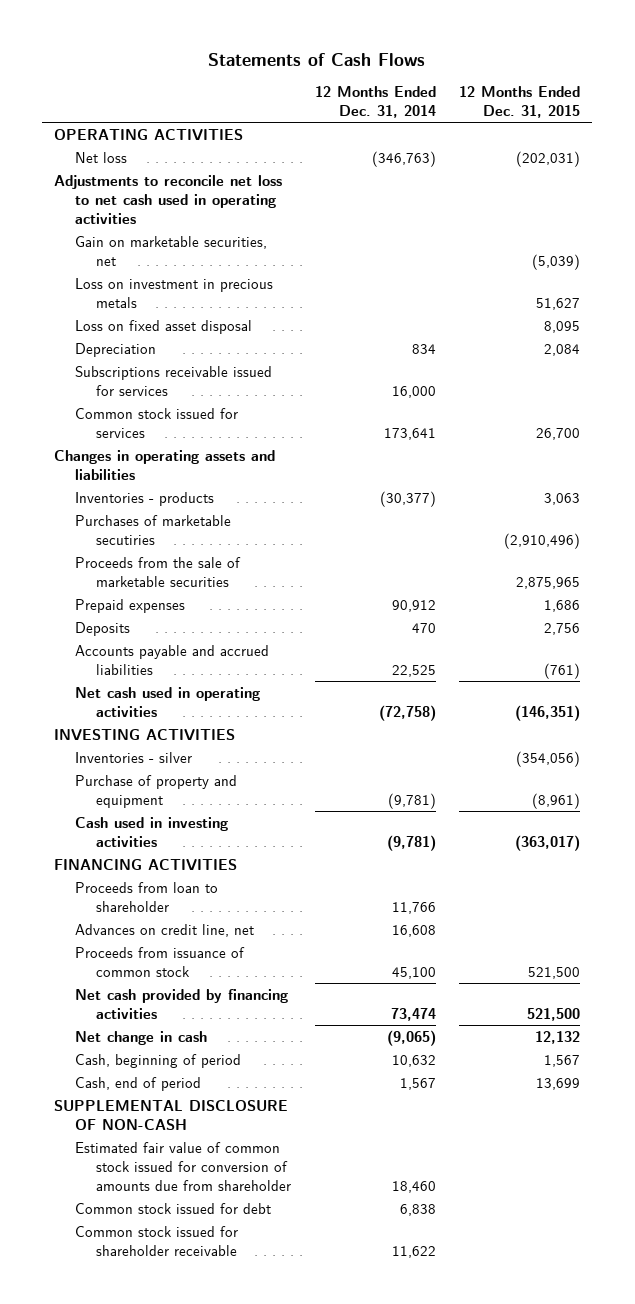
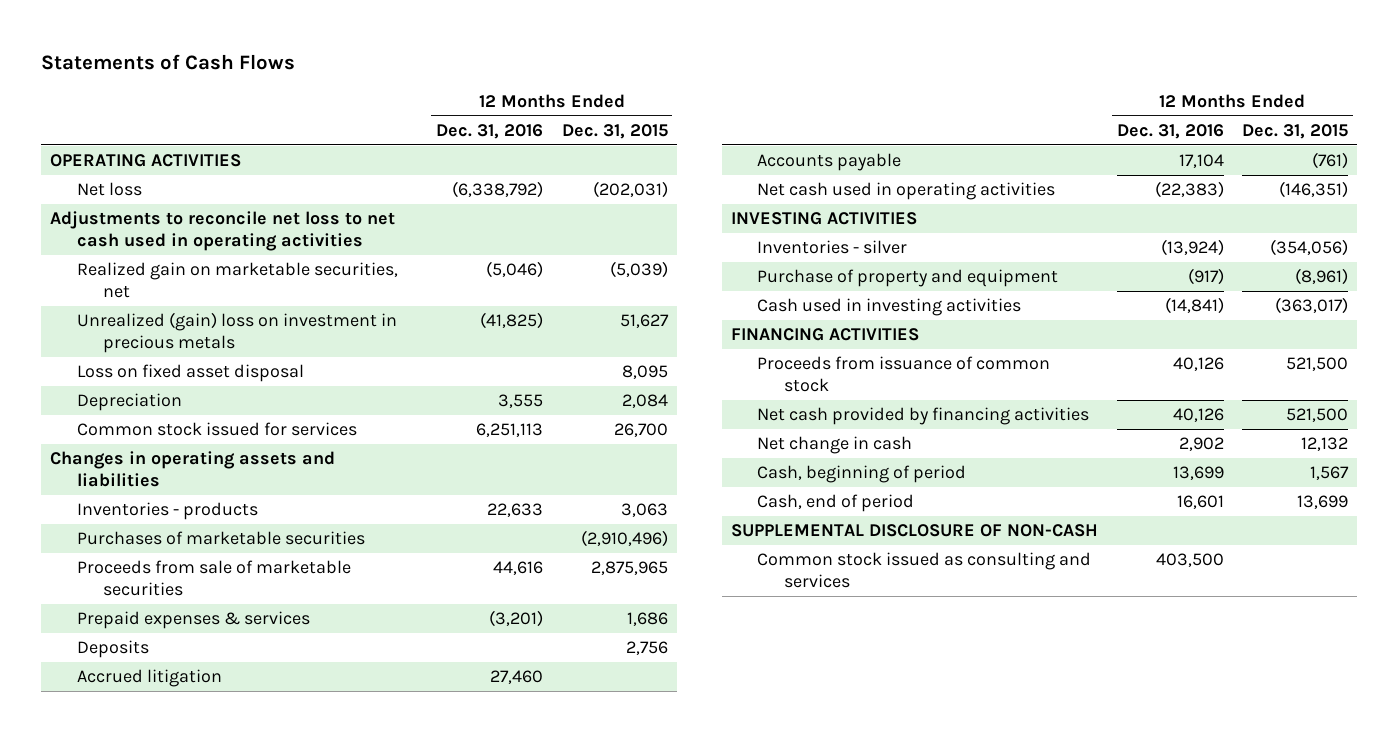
- | 12 Months Ended Dec. 31, 2014 | 12 Months Ended Dec. 31, 2015
+ | 12 Months Ended Dec. 31, 2016 | 12 Months Ended Dec. 31, 2015
- Gain on marketable securities, net | | (5,039)
- Loss on investment in precious metals | | 51,627
+ Realized gain on marketable securities, net | (5,046) | (5,039)
+ Unrealized (gain) loss on investment in precious metals | (41,825) | 51,627
- Subscriptions receivable issued for services | 16,000 |
- Purchases of marketable secutiries | | (2,910,496)
- Proceeds from the sale of marketable securities | | 2,875,965
- Prepaid expenses | 90,912 | 1,686
+ Purchases of marketable securities | | (2,910,496)
+ Proceeds from sale of marketable securities | 44,616 | 2,875,965
+ Prepaid expenses & services | (3,201) | 1,686
- Accounts payable and accrued liabilities | 22,525 | (761)
+ Accrued litigation | 27,460 |
+ Accounts payable | 17,104 | (761)
- Proceeds from loan to shareholder | 11,766 |
- Advances on credit line, net | 16,608 |
- Estimated fair value of common stock issued for conversion of amounts due from shareholder | 18,460 |
- Common stock issued for debt | 6,838 |
- Common stock issued for shareholder receivable | 11,622 |
+ Common stock issued as consulting and services | 403,500 |

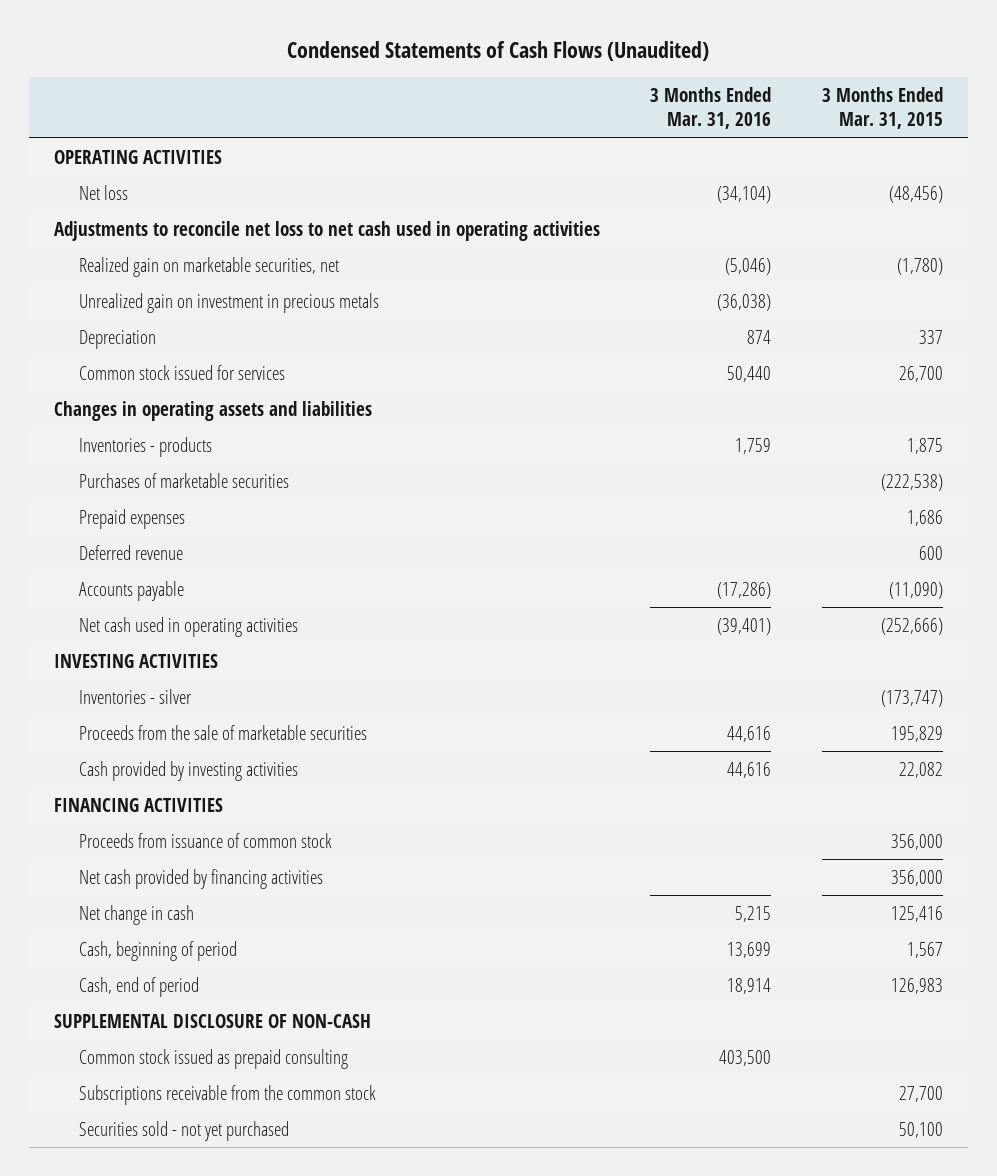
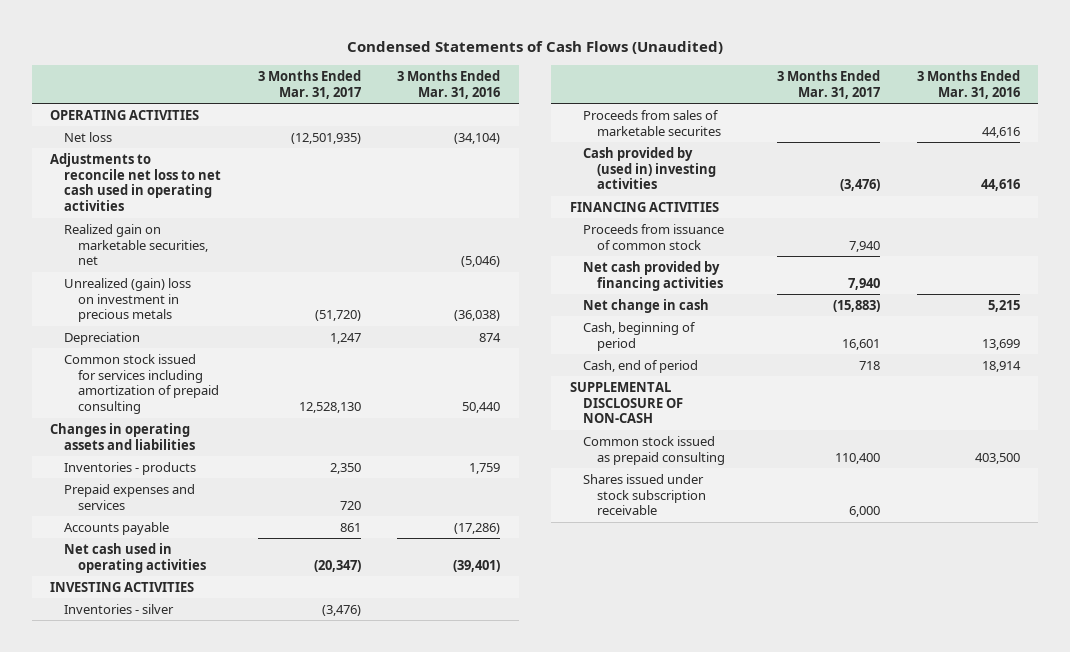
- | 3 Months Ended Mar. 31, 2016 | 3 Months Ended Mar. 31, 2015
+ | 3 Months Ended Mar. 31, 2017 | 3 Months Ended Mar. 31, 2016
- Unrealized gain on investment in precious metals | (36,038) |
+ Unrealized (gain) loss on investment in precious metals | (51,720) | (36,038)
- Common stock issued for services | 50,440 | 26,700
+ Common stock issued for services including amortization of prepaid consulting | 12,528,130 | 50,440
- Purchases of marketable securities | | (222,538)
- Prepaid expenses | | 1,686
- Deferred revenue | | 600
+ Prepaid expenses and services | 720 |
- Proceeds from the sale of marketable securities | 44,616 | 195,829
- Cash provided by investing activities | 44,616 | 22,082
+ Proceeds from sales of marketable securites | | 44,616
+ Cash provided by (used in) investing activities | (3,476) | 44,616
- Subscriptions receivable from the common stock | | 27,700
- Securities sold - not yet purchased | | 50,100
+ Shares issued under stock subscription receivable | 6,000 |

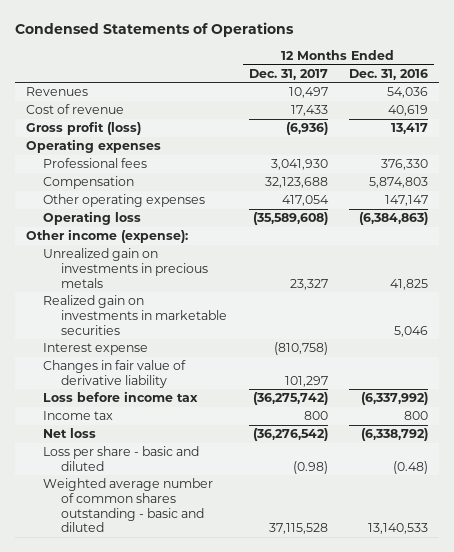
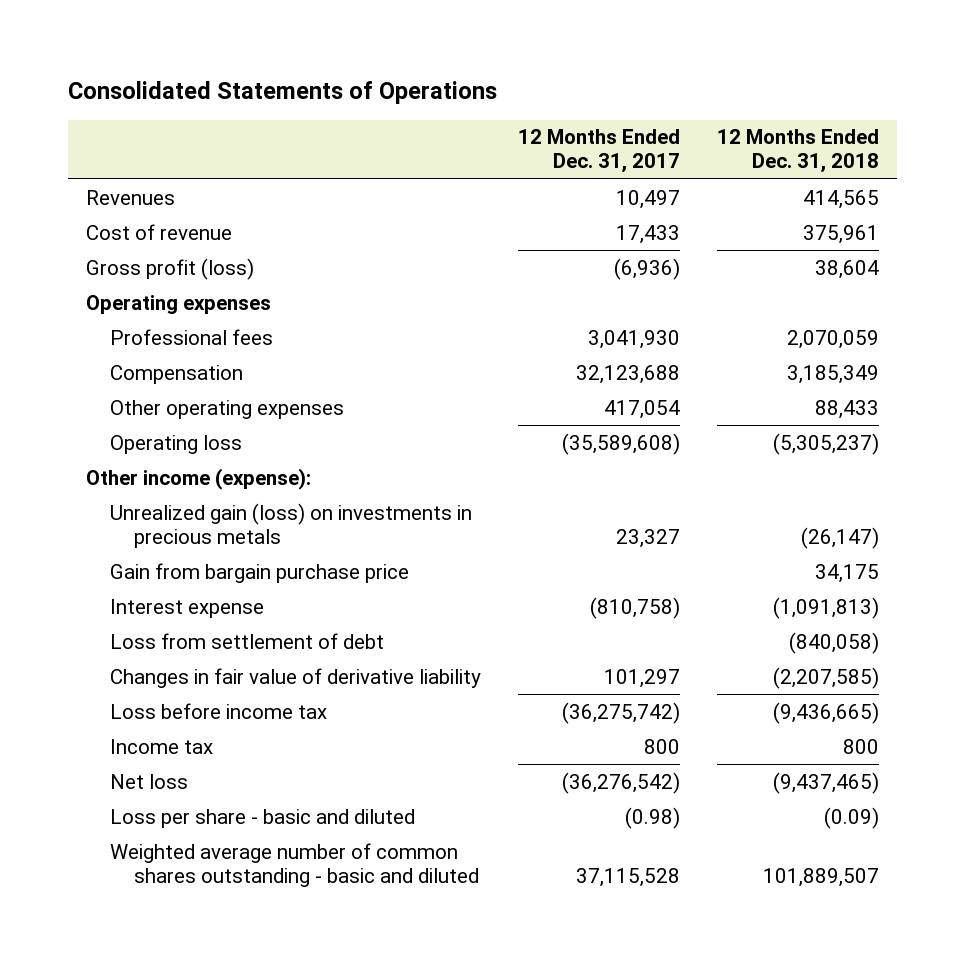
- Condensed Statements of Operations
+ Consolidated Statements of Operations
- | 12 Months Ended Dec. 31, 2017 | 12 Months Ended Dec. 31, 2016
+ | 12 Months Ended Dec. 31, 2017 | 12 Months Ended Dec. 31, 2018
- Unrealized gain on investments in precious metals | 23,327 | 41,825
- Realized gain on investments in marketable securities | | 5,046
+ Unrealized gain (loss) on investments in precious metals | 23,327 | (26,147)
+ Gain from bargain purchase price | | 34,175
+ Loss from settlement of debt | | (840,058)

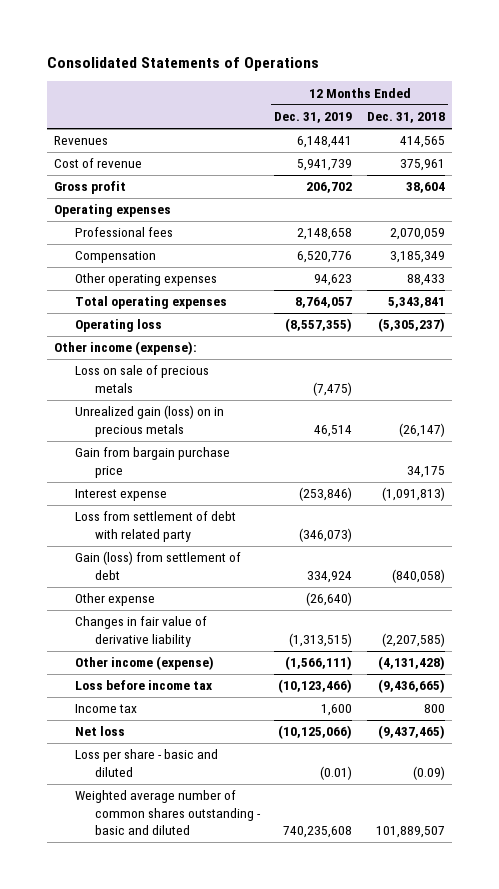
- | 12 Months Ended Dec. 31, 2017 | 12 Months Ended Dec. 31, 2018
+ | 12 Months Ended Dec. 31, 2019 | 12 Months Ended Dec. 31, 2018
- Gross profit (loss) | (6,936) | 38,604
+ Gross profit | 206,702 | 38,604
+ Total operating expenses | 8,764,057 | 5,343,841
- Unrealized gain (loss) on investments in precious metals | 23,327 | (26,147)
+ Loss on sale of precious metals | (7,475) |
+ Unrealized gain (loss) on in precious metals | 46,514 | (26,147)
- Loss from settlement of debt | | (840,058)
+ Loss from settlement of debt with related party | (346,073) |
+ Gain (loss) from settlement of debt | 334,924 | (840,058)
+ Other expense | (26,640) |
+ Other income (expense) | (1,566,111) | (4,131,428)

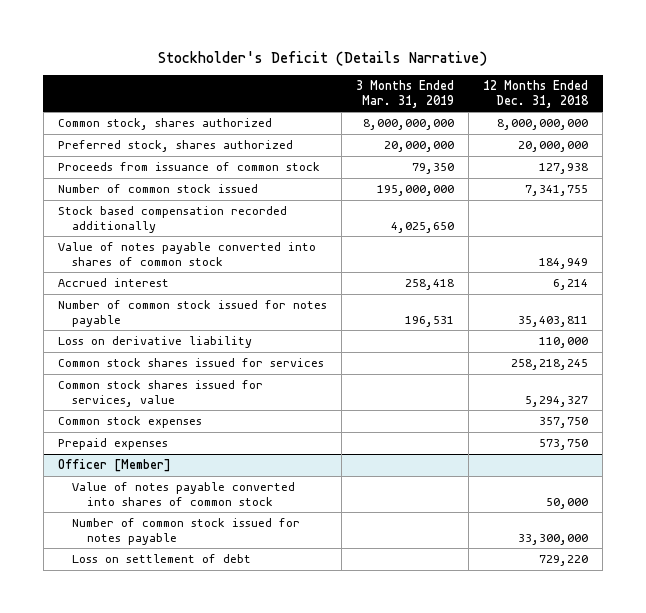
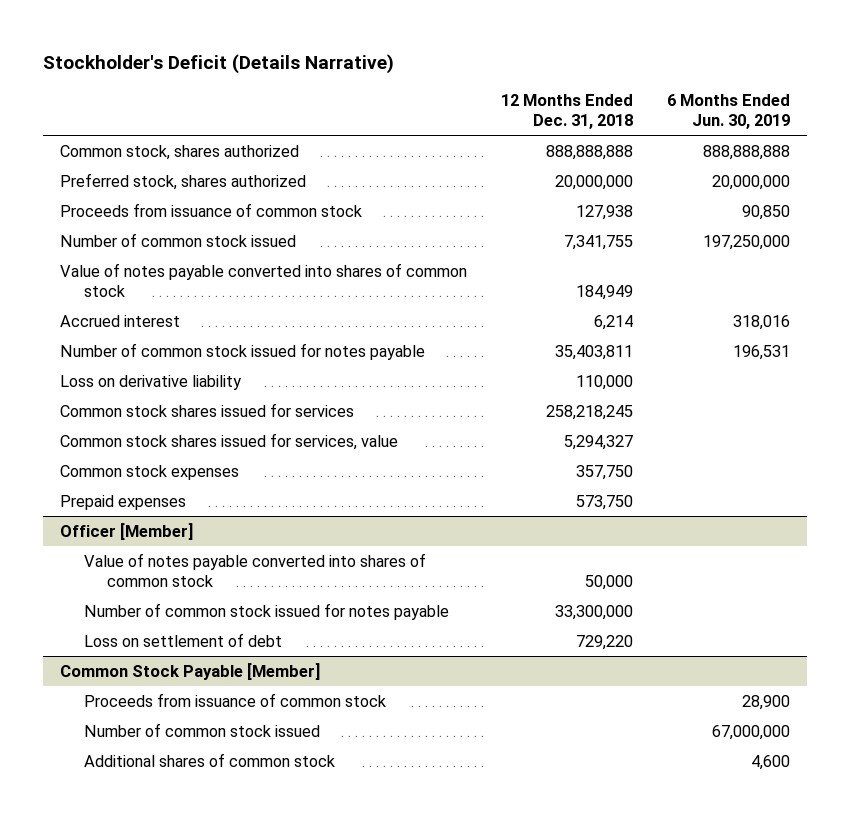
- | 3 Months Ended Mar. 31, 2019 | 12 Months Ended Dec. 31, 2018
+ | 12 Months Ended Dec. 31, 2018 | 6 Months Ended Jun. 30, 2019
- Common stock, shares authorized | 8,000,000,000 | 8,000,000,000
+ Common stock, shares authorized | 888,888,888 | 888,888,888
- Stock based compensation recorded additionally | 4,025,650 |
+ Common Stock Payable [Member]
+ Proceeds from issuance of common stock | | 28,900
+ Number of common stock issued | | 67,000,000
+ Additional shares of common stock | | 4,600

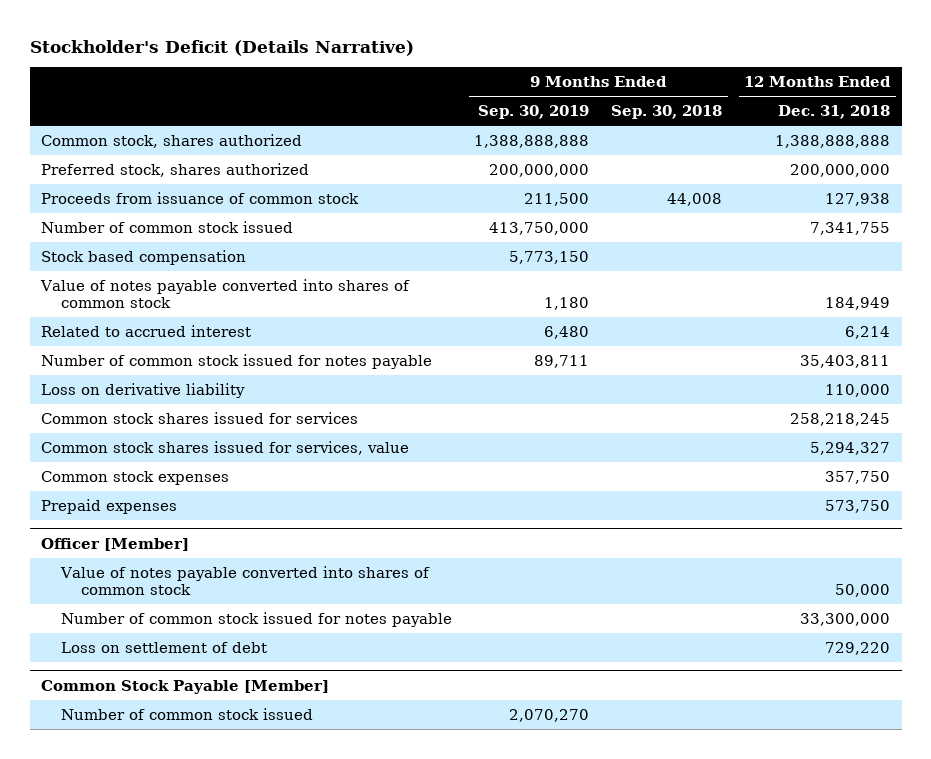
- | 12 Months Ended Dec. 31, 2018 | 6 Months Ended Jun. 30, 2019
+ | 9 Months Ended Sep. 30, 2019 | 9 Months Ended Sep. 30, 2018 | 12 Months Ended Dec. 31, 2018
- Common stock, shares authorized | 888,888,888 | 888,888,888
- Preferred stock, shares authorized | 20,000,000 | 20,000,000
+ Common stock, shares authorized | 1,388,888,888 | | 1,388,888,888
+ Preferred stock, shares authorized | 200,000,000 | | 200,000,000
+ Stock based compensation | 5,773,150 | |
- Accrued interest | 6,214 | 318,016
+ Related to accrued interest | 6,480 | | 6,214
@ Common Stock Payable [Member]
- Proceeds from issuance of common stock | | 28,900
- Additional shares of common stock | | 4,600

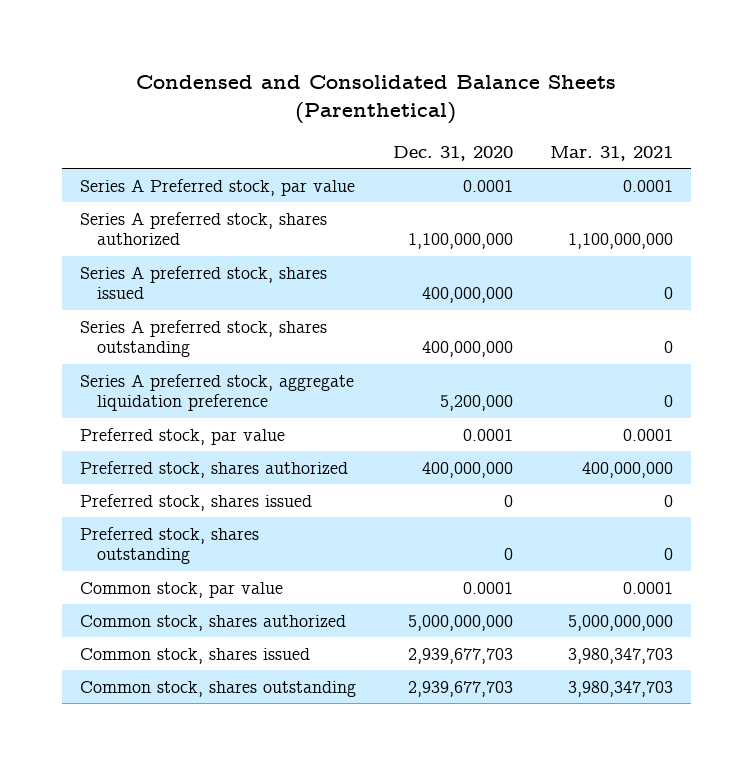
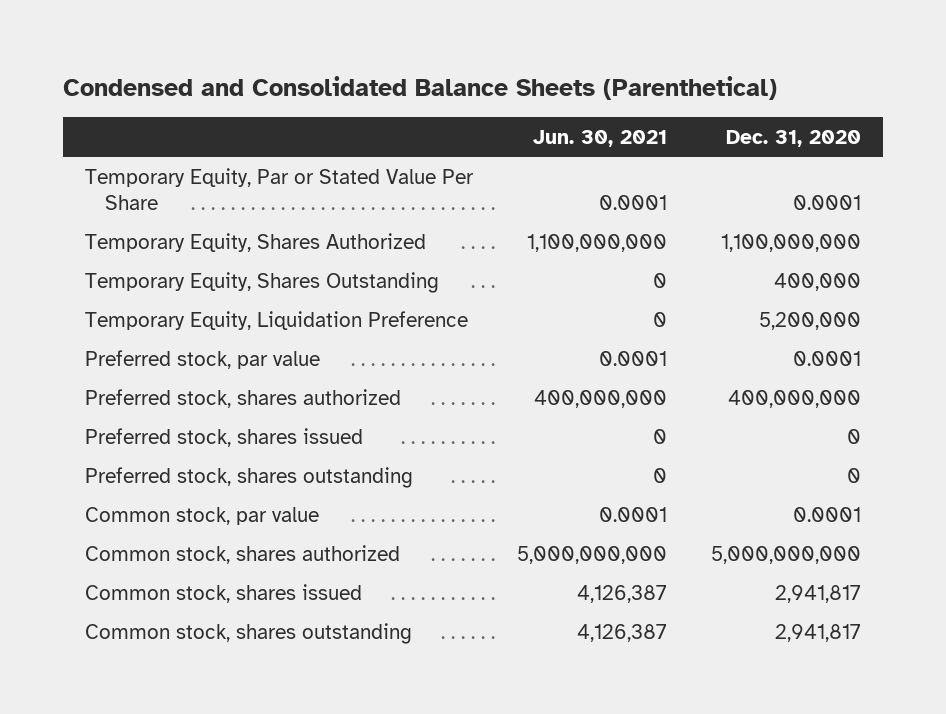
- | Dec. 31, 2020 | Mar. 31, 2021
+ | Jun. 30, 2021 | Dec. 31, 2020
- Series A Preferred stock, par value | 0.0001 | 0.0001
- Series A preferred stock, shares authorized | 1,100,000,000 | 1,100,000,000
- Series A preferred stock, shares issued | 400,000,000 | 0
- Series A preferred stock, shares outstanding | 400,000,000 | 0
- Series A preferred stock, aggregate liquidation preference | 5,200,000 | 0
+ Temporary Equity, Par or Stated Value Per Share | 0.0001 | 0.0001
+ Temporary Equity, Shares Authorized | 1,100,000,000 | 1,100,000,000
+ Temporary Equity, Shares Outstanding | 0 | 400,000
+ Temporary Equity, Liquidation Preference | 0 | 5,200,000
- Common stock, shares issued | 2,939,677,703 | 3,980,347,703
- Common stock, shares outstanding | 2,939,677,703 | 3,980,347,703
+ Common stock, shares issued | 4,126,387 | 2,941,817
+ Common stock, shares outstanding | 4,126,387 | 2,941,817

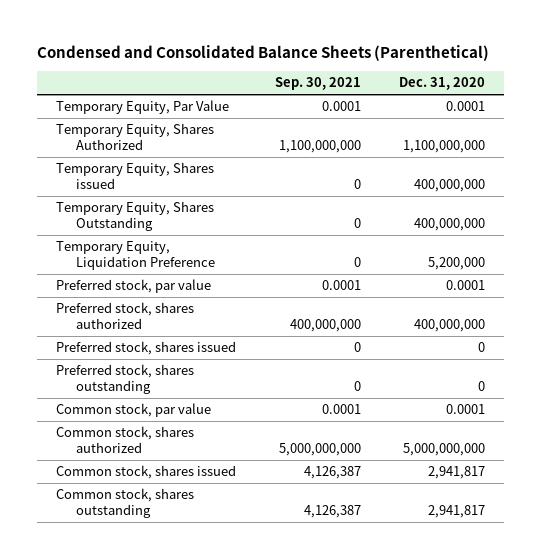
- | Jun. 30, 2021 | Dec. 31, 2020
+ | Sep. 30, 2021 | Dec. 31, 2020
- Temporary Equity, Par or Stated Value Per Share | 0.0001 | 0.0001
+ Temporary Equity, Par Value | 0.0001 | 0.0001
- Temporary Equity, Shares Outstanding | 0 | 400,000
+ Temporary Equity, Shares issued | 0 | 400,000,000
+ Temporary Equity, Shares Outstanding | 0 | 400,000,000

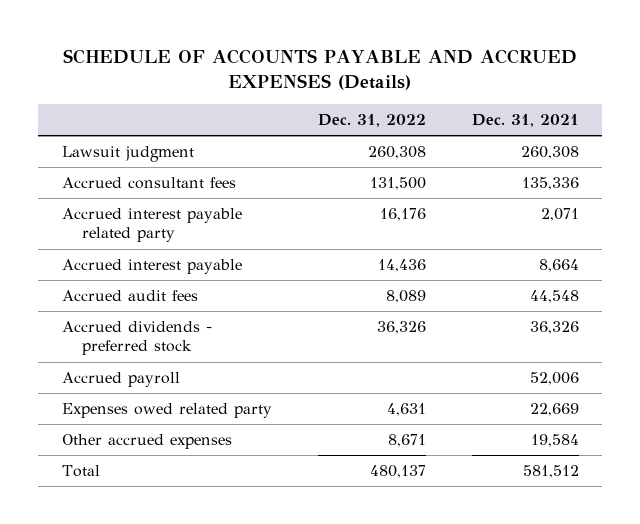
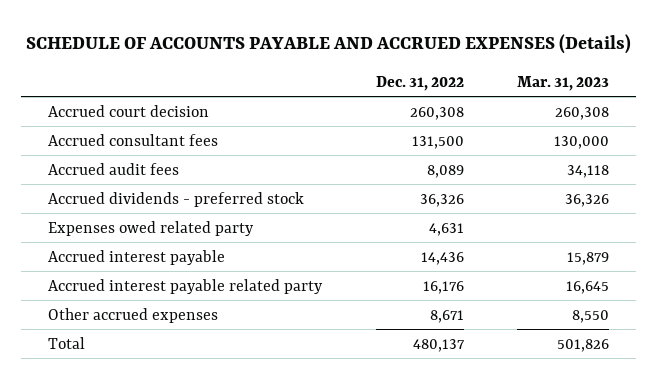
- | Dec. 31, 2022 | Dec. 31, 2021
+ | Dec. 31, 2022 | Mar. 31, 2023
- Lawsuit judgment | 260,308 | 260,308
+ Accrued court decision | 260,308 | 260,308
- Accrued payroll | | 52,006
moved down: Accrued interest payable | 14,436 | 15,879
moved down: Accrued interest payable related party | 16,176 | 16,645

